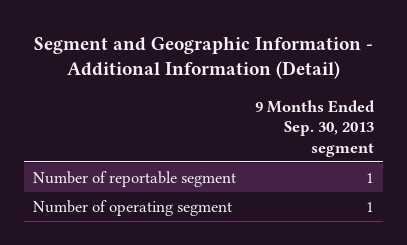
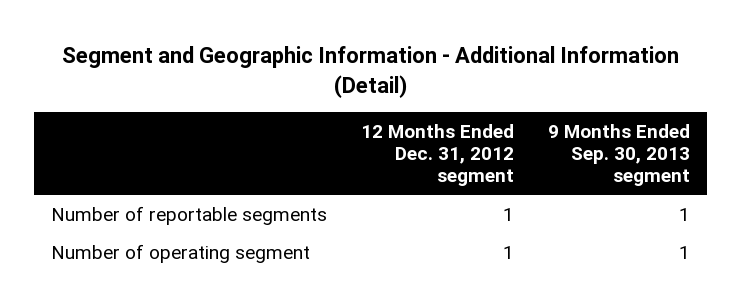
- | 9 Months Ended Sep. 30, 2013 segment
+ | 12 Months Ended Dec. 31, 2012 segment | 9 Months Ended Sep. 30, 2013 segment
- Number of reportable segment | 1
+ Number of reportable segments | 1 | 1

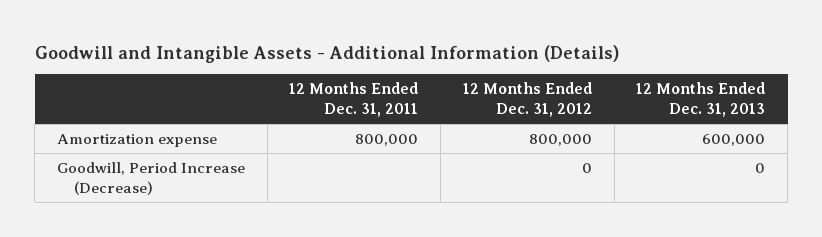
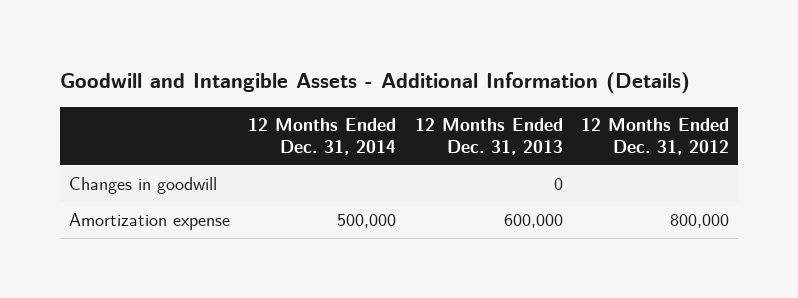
- | 12 Months Ended Dec. 31, 2011 | 12 Months Ended Dec. 31, 2012 | 12 Months Ended Dec. 31, 2013
+ | 12 Months Ended Dec. 31, 2014 | 12 Months Ended Dec. 31, 2013 | 12 Months Ended Dec. 31, 2012
+ Changes in goodwill | | 0 |
- Goodwill, Period Increase (Decrease) | | 0 | 0

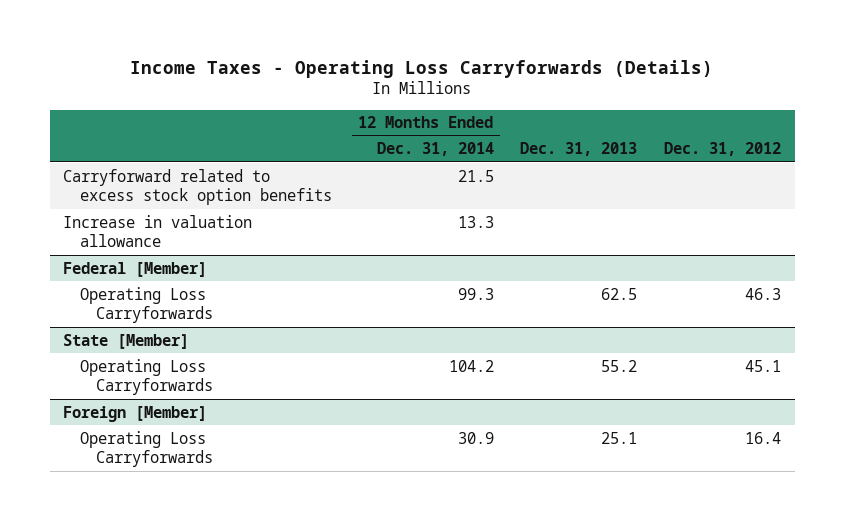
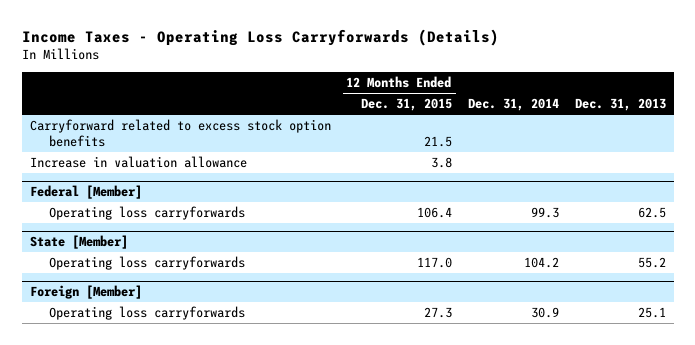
- | 12 Months Ended Dec. 31, 2014 | Dec. 31, 2013 | Dec. 31, 2012
+ | 12 Months Ended Dec. 31, 2015 | Dec. 31, 2014 | Dec. 31, 2013
@ Federal [Member]
- Operating Loss Carryforwards | 99.3 | 62.5 | 46.3
+ Operating loss carryforwards | 106.4 | 99.3 | 62.5
@ State [Member]
- Operating Loss Carryforwards | 104.2 | 55.2 | 45.1
+ Operating loss carryforwards | 117.0 | 104.2 | 55.2
@ Foreign [Member]
- Operating Loss Carryforwards | 30.9 | 25.1 | 16.4
+ Operating loss carryforwards | 27.3 | 30.9 | 25.1

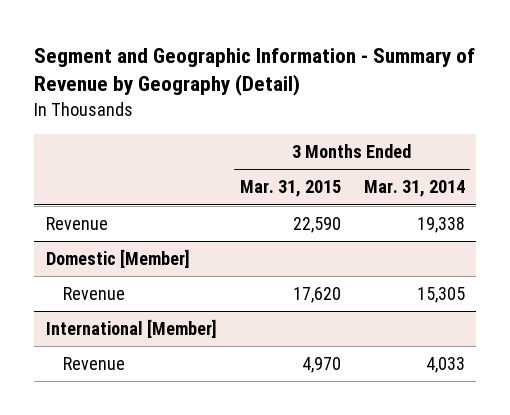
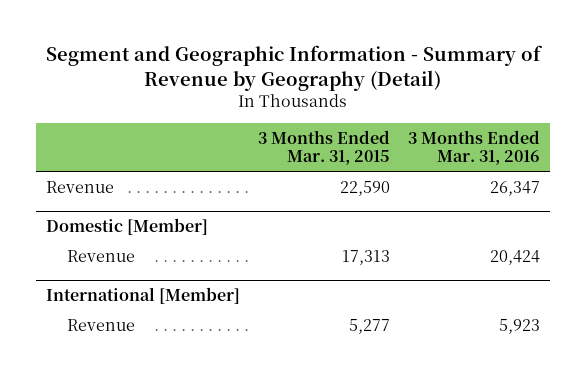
- | 3 Months Ended Mar. 31, 2015 | 3 Months Ended Mar. 31, 2014
+ | 3 Months Ended Mar. 31, 2015 | 3 Months Ended Mar. 31, 2016
@ Domestic [Member]
- Revenue | 17,620 | 15,305
+ Revenue | 17,313 | 20,424
@ International [Member]
- Revenue | 4,970 | 4,033
+ Revenue | 5,277 | 5,923

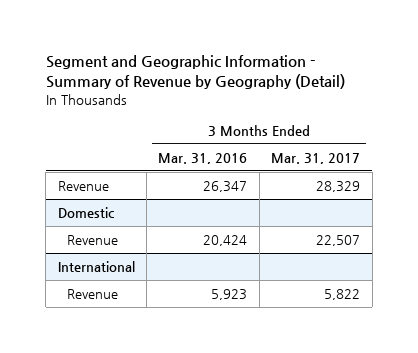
- | 3 Months Ended Mar. 31, 2015 | 3 Months Ended Mar. 31, 2016
+ | 3 Months Ended Mar. 31, 2016 | 3 Months Ended Mar. 31, 2017
- Domestic [Member]
+ Domestic
- International [Member]
+ International

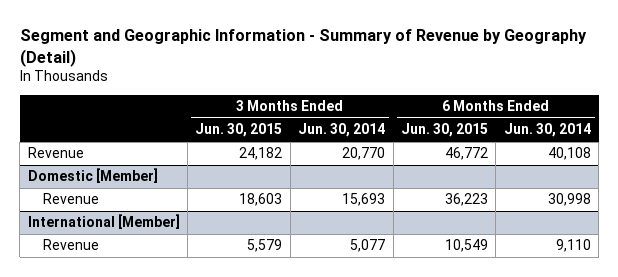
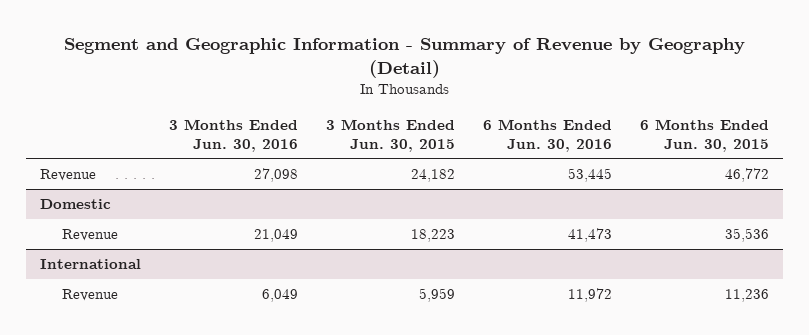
- | 3 Months Ended Jun. 30, 2015 | 3 Months Ended Jun. 30, 2014 | 6 Months Ended Jun. 30, 2015 | 6 Months Ended Jun. 30, 2014
+ | 3 Months Ended Jun. 30, 2016 | 3 Months Ended Jun. 30, 2015 | 6 Months Ended Jun. 30, 2016 | 6 Months Ended Jun. 30, 2015
- Domestic [Member]
- Revenue | 18,603 | 15,693 | 36,223 | 30,998
- International [Member]
- Revenue | 5,579 | 5,077 | 10,549 | 9,110
+ Domestic
+ Revenue | 21,049 | 18,223 | 41,473 | 35,536
+ International
+ Revenue | 6,049 | 5,959 | 11,972 | 11,236

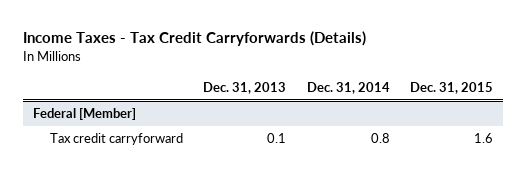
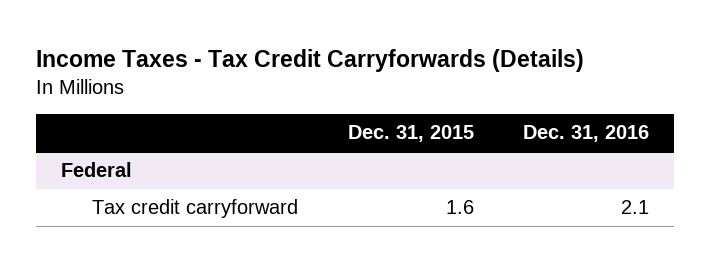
- | Dec. 31, 2013 | Dec. 31, 2014 | Dec. 31, 2015
+ | Dec. 31, 2015 | Dec. 31, 2016
- Federal [Member]
+ Federal

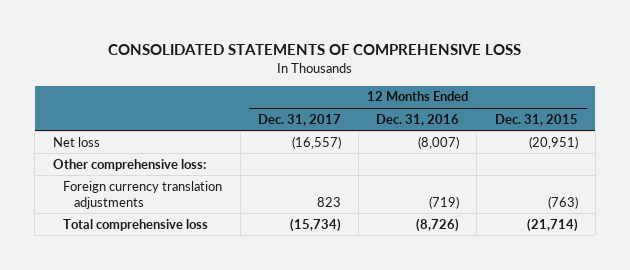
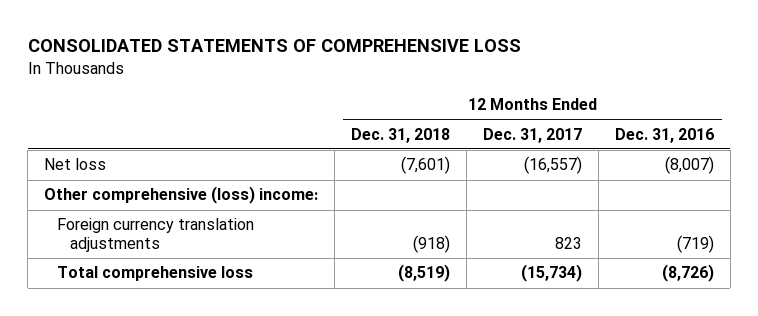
- | 12 Months Ended Dec. 31, 2017 | 12 Months Ended Dec. 31, 2016 | 12 Months Ended Dec. 31, 2015
+ | 12 Months Ended Dec. 31, 2018 | 12 Months Ended Dec. 31, 2017 | 12 Months Ended Dec. 31, 2016
- Other comprehensive loss:
+ Other comprehensive (loss) income:

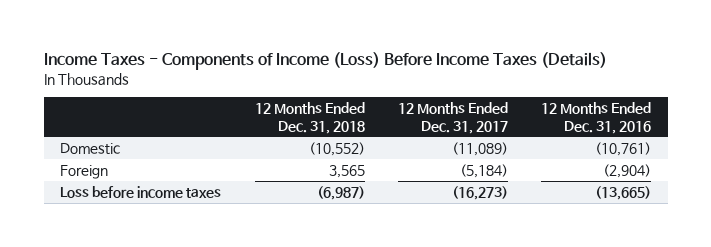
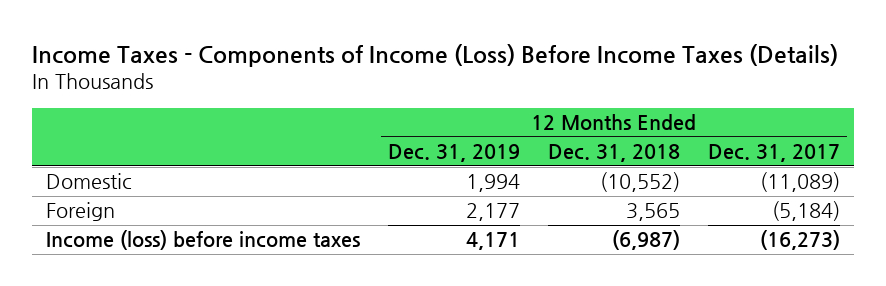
- | 12 Months Ended Dec. 31, 2018 | 12 Months Ended Dec. 31, 2017 | 12 Months Ended Dec. 31, 2016
+ | 12 Months Ended Dec. 31, 2019 | 12 Months Ended Dec. 31, 2018 | 12 Months Ended Dec. 31, 2017
- Loss before income taxes | (6,987) | (16,273) | (13,665)
+ Income (loss) before income taxes | 4,171 | (6,987) | (16,273)

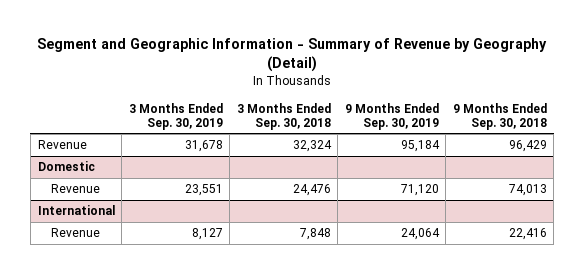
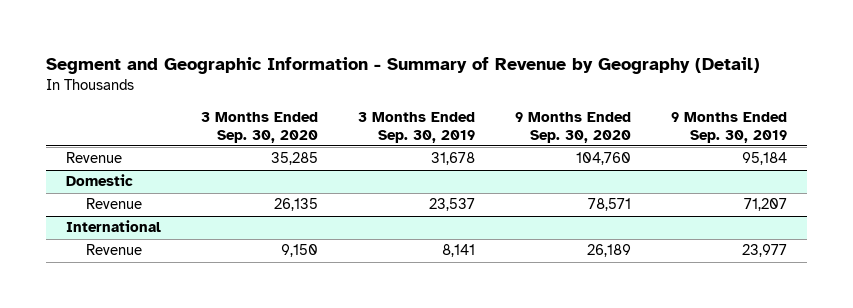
- | 3 Months Ended Sep. 30, 2019 | 3 Months Ended Sep. 30, 2018 | 9 Months Ended Sep. 30, 2019 | 9 Months Ended Sep. 30, 2018
+ | 3 Months Ended Sep. 30, 2020 | 3 Months Ended Sep. 30, 2019 | 9 Months Ended Sep. 30, 2020 | 9 Months Ended Sep. 30, 2019
@ Domestic
- Revenue | 23,551 | 24,476 | 71,120 | 74,013
+ Revenue | 26,135 | 23,537 | 78,571 | 71,207
@ International
- Revenue | 8,127 | 7,848 | 24,064 | 22,416
+ Revenue | 9,150 | 8,141 | 26,189 | 23,977

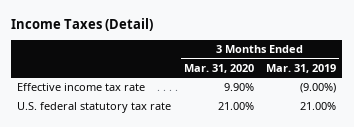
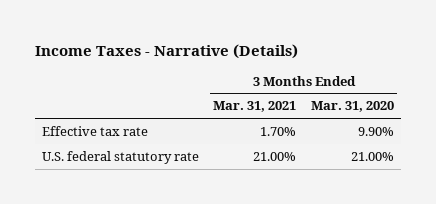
- Income Taxes (Detail)
+ Income Taxes - Narrative (Details)
- | 3 Months Ended Mar. 31, 2020 | 3 Months Ended Mar. 31, 2019
+ | 3 Months Ended Mar. 31, 2021 | 3 Months Ended Mar. 31, 2020
- Effective income tax rate | 9.90% | (9.00%)
- U.S. federal statutory tax rate | 21.00% | 21.00%
+ Effective tax rate | 1.70% | 9.90%
+ U.S. federal statutory rate | 21.00% | 21.00%

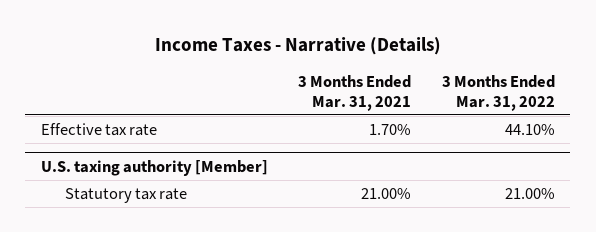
- | 3 Months Ended Mar. 31, 2021 | 3 Months Ended Mar. 31, 2020
+ | 3 Months Ended Mar. 31, 2021 | 3 Months Ended Mar. 31, 2022
- U.S. federal statutory rate | 21.00% | 21.00%
+ U.S. taxing authority [Member]
+ Statutory tax rate | 21.00% | 21.00%

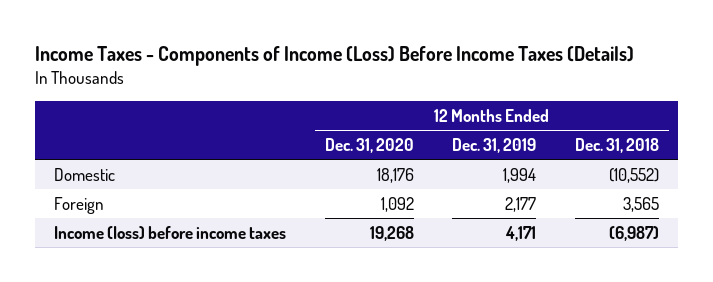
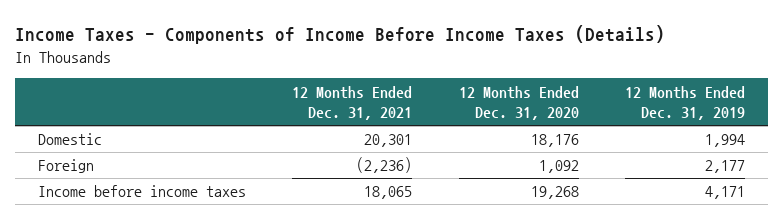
- Income Taxes - Components of Income (Loss) Before Income Taxes (Details)
+ Income Taxes - Components of Income Before Income Taxes (Details)
- | 12 Months Ended Dec. 31, 2020 | 12 Months Ended Dec. 31, 2019 | 12 Months Ended Dec. 31, 2018
+ | 12 Months Ended Dec. 31, 2021 | 12 Months Ended Dec. 31, 2020 | 12 Months Ended Dec. 31, 2019
- Income (loss) before income taxes | 19,268 | 4,171 | (6,987)
+ Income before income taxes | 18,065 | 19,268 | 4,171

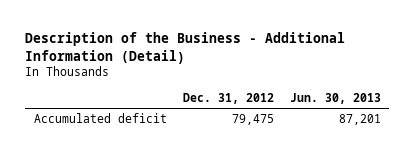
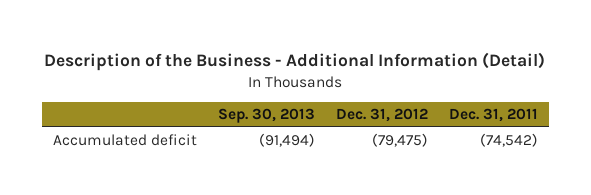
- | Dec. 31, 2012 | Jun. 30, 2013
+ | Sep. 30, 2013 | Dec. 31, 2012 | Dec. 31, 2011
- Accumulated deficit | 79,475 | 87,201
+ Accumulated deficit | (91,494) | (79,475) | (74,542)

